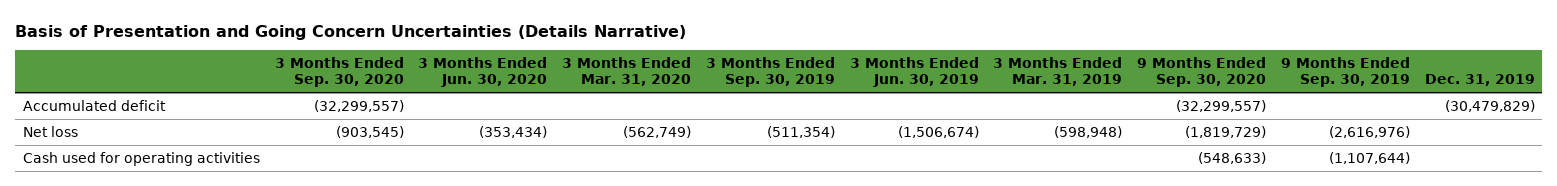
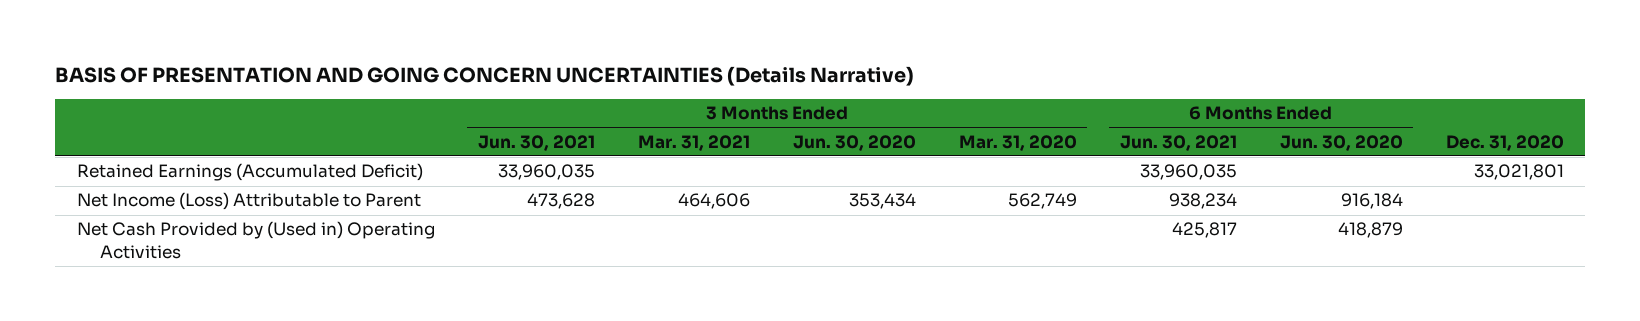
- Basis of Presentation and Going Concern Uncertainties (Details Narrative)
+ BASIS OF PRESENTATION AND GOING CONCERN UNCERTAINTIES (Details Narrative)
- | 3 Months Ended Sep. 30, 2020 | 3 Months Ended Jun. 30, 2020 | 3 Months Ended Mar. 31, 2020 | 3 Months Ended Sep. 30, 2019 | 3 Months Ended Jun. 30, 2019 | 3 Months Ended Mar. 31, 2019 | 9 Months Ended Sep. 30, 2020 | 9 Months Ended Sep. 30, 2019 | Dec. 31, 2019
+ | 3 Months Ended Jun. 30, 2021 | 3 Months Ended Mar. 31, 2021 | 3 Months Ended Jun. 30, 2020 | 3 Months Ended Mar. 31, 2020 | 6 Months Ended Jun. 30, 2021 | 6 Months Ended Jun. 30, 2020 | Dec. 31, 2020
- Accumulated deficit | (32,299,557) | | | | | | (32,299,557) | | (30,479,829)
- Net loss | (903,545) | (353,434) | (562,749) | (511,354) | (1,506,674) | (598,948) | (1,819,729) | (2,616,976) |
- Cash used for operating activities | | | | | | | (548,633) | (1,107,644) |
+ Retained Earnings (Accumulated Deficit) | 33,960,035 | | | | 33,960,035 | | 33,021,801
+ Net Income (Loss) Attributable to Parent | 473,628 | 464,606 | 353,434 | 562,749 | 938,234 | 916,184 |
+ Net Cash Provided by (Used in) Operating Activities | | | | | 425,817 | 418,879 |

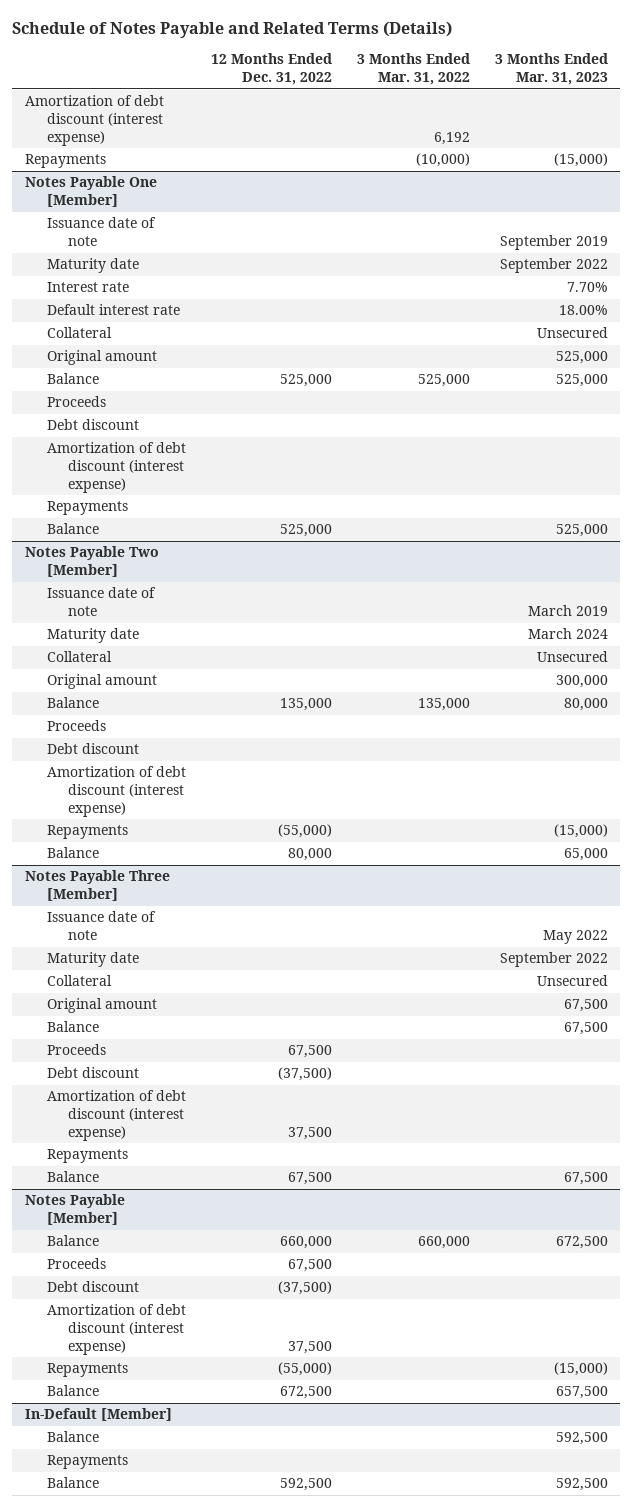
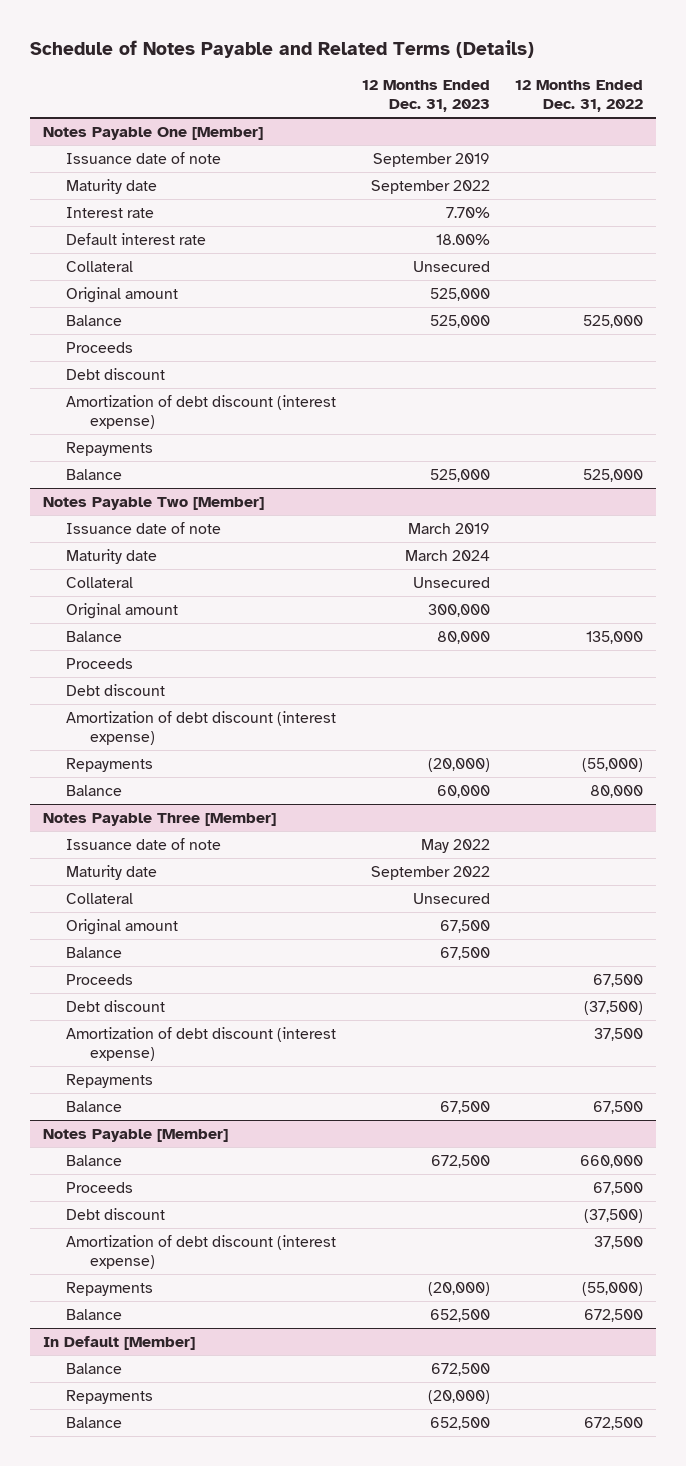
- | 12 Months Ended Dec. 31, 2022 | 3 Months Ended Mar. 31, 2022 | 3 Months Ended Mar. 31, 2023
+ | 12 Months Ended Dec. 31, 2023 | 12 Months Ended Dec. 31, 2022
- Amortization of debt discount (interest expense) | | 6,192 |
- Repayments | | (10,000) | (15,000)
- In-Default [Member]
+ In Default [Member]
- Balance | 592,500 | | 592,500
+ Balance | 652,500 | 672,500

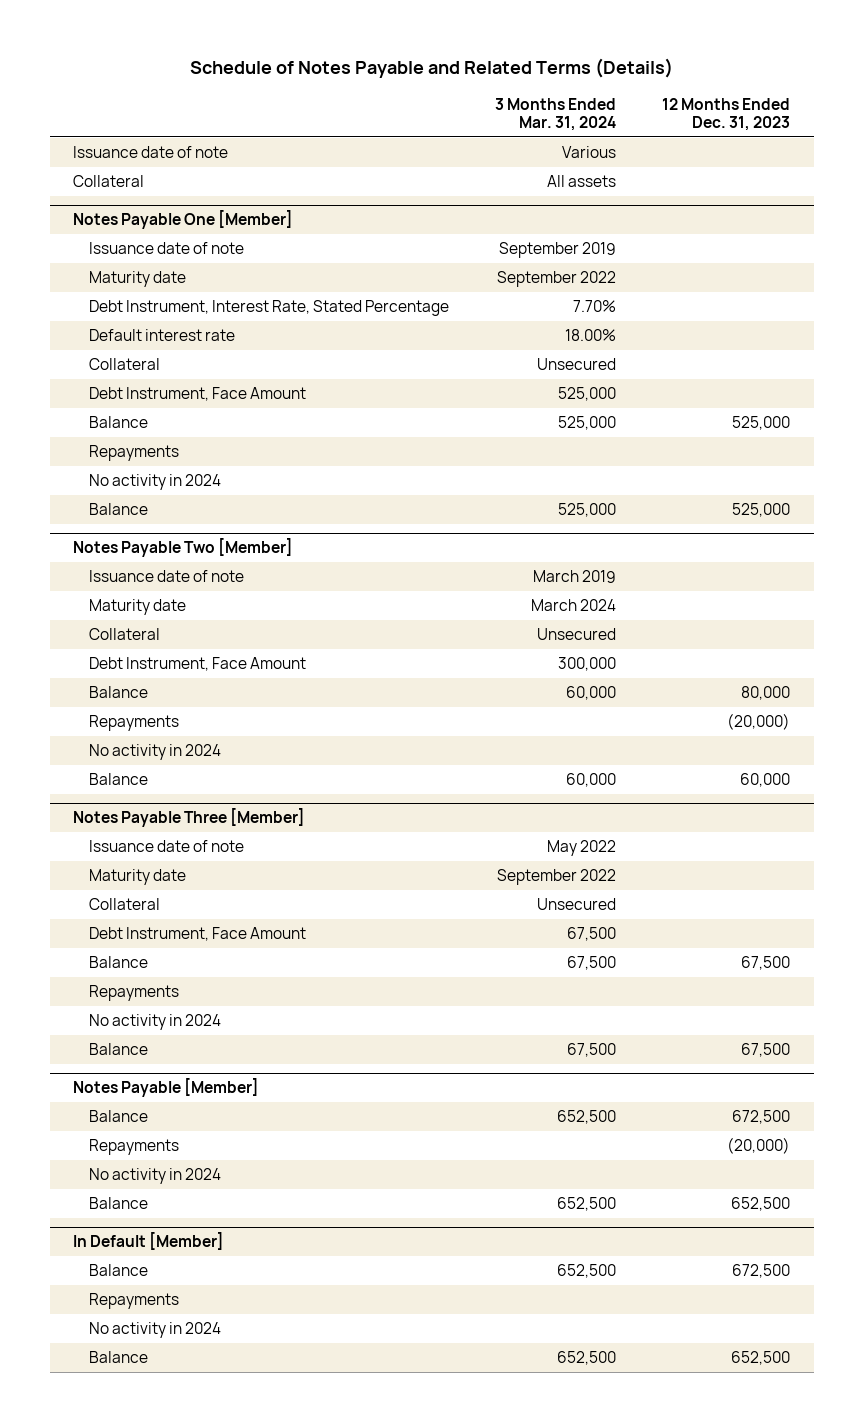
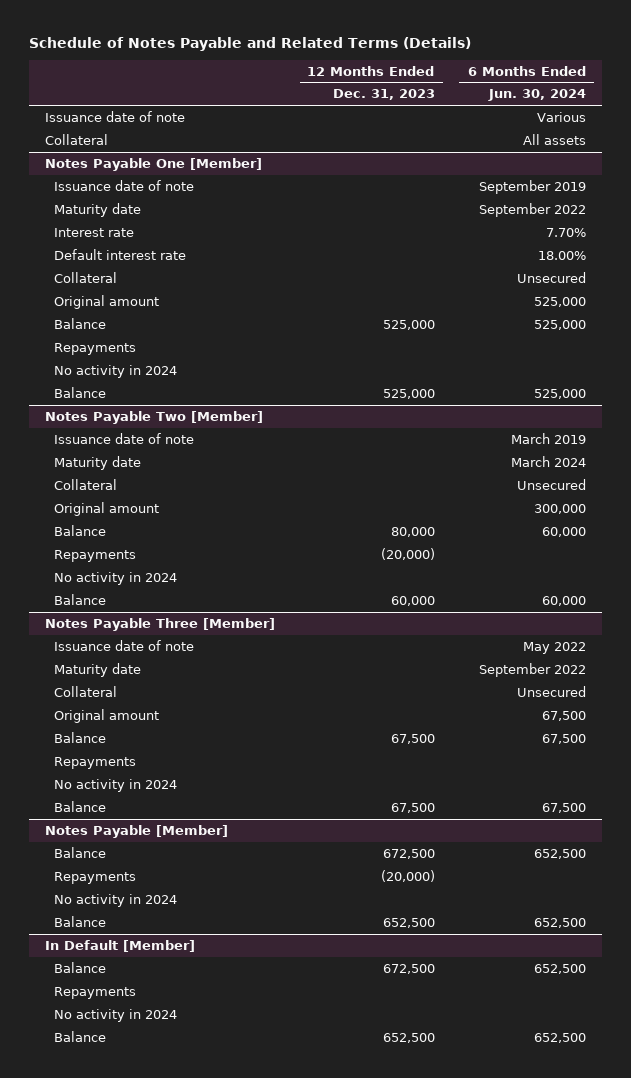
- | 3 Months Ended Mar. 31, 2024 | 12 Months Ended Dec. 31, 2023
+ | 12 Months Ended Dec. 31, 2023 | 6 Months Ended Jun. 30, 2024
@ Notes Payable One [Member]
- Debt Instrument, Interest Rate, Stated Percentage | 7.70% |
+ Interest rate | | 7.70%
- Debt Instrument, Face Amount | 525,000 |
+ Original amount | | 525,000
@ Notes Payable Two [Member]
- Debt Instrument, Face Amount | 300,000 |
+ Original amount | | 300,000
@ Notes Payable Three [Member]
- Debt Instrument, Face Amount | 67,500 |
+ Original amount | | 67,500

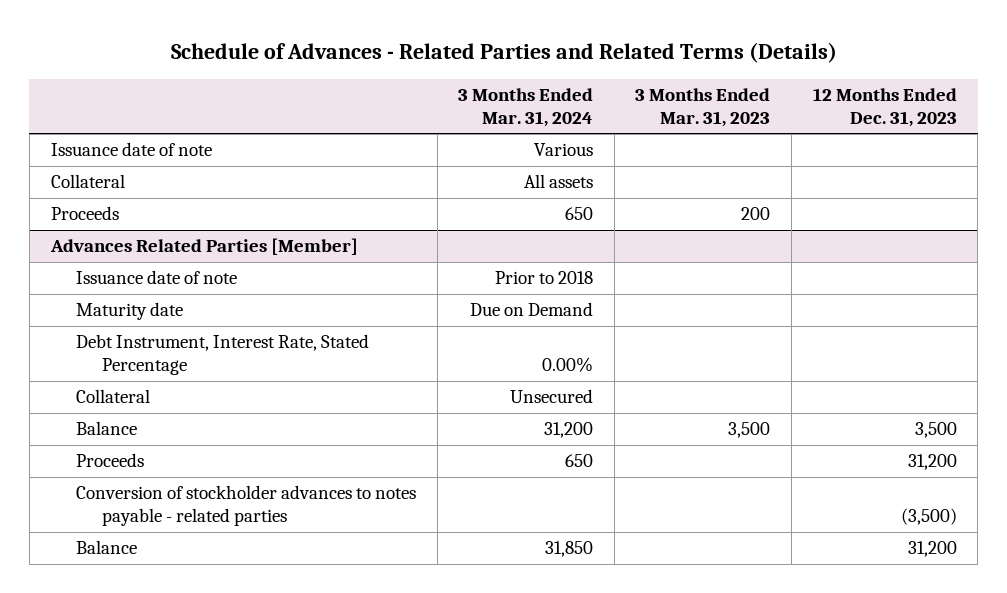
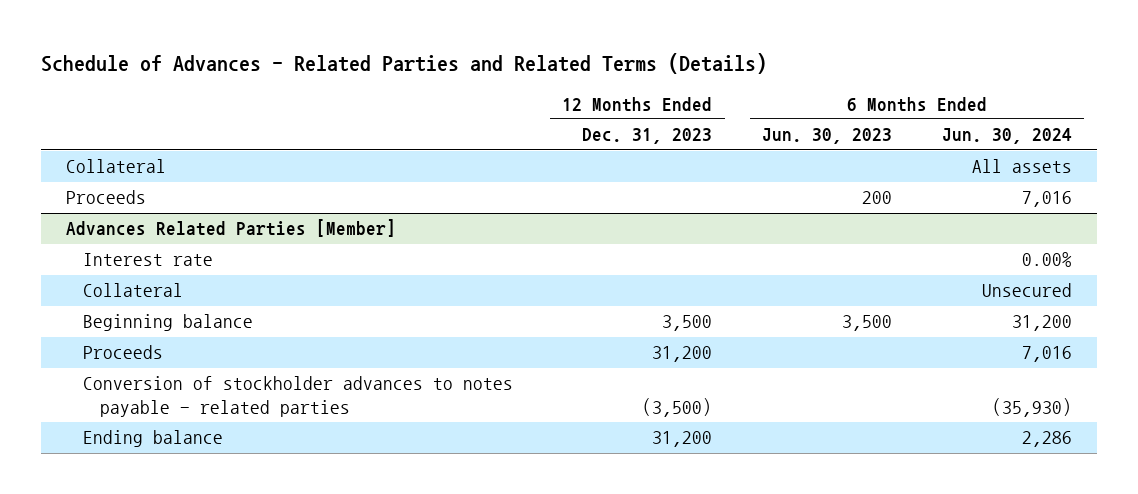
- | 3 Months Ended Mar. 31, 2024 | 3 Months Ended Mar. 31, 2023 | 12 Months Ended Dec. 31, 2023
+ | 12 Months Ended Dec. 31, 2023 | 6 Months Ended Jun. 30, 2023 | 6 Months Ended Jun. 30, 2024
- Issuance date of note | Various | |
@ Advances Related Parties [Member]
- Issuance date of note | Prior to 2018 | |
- Maturity date | Due on Demand | |
- Debt Instrument, Interest Rate, Stated Percentage | 0.00% | |
+ Interest rate | | | 0.00%
- Balance | 31,200 | 3,500 | 3,500
+ Beginning balance | 3,500 | 3,500 | 31,200
- Balance | 31,850 | | 31,200
+ Ending balance | 31,200 | | 2,286

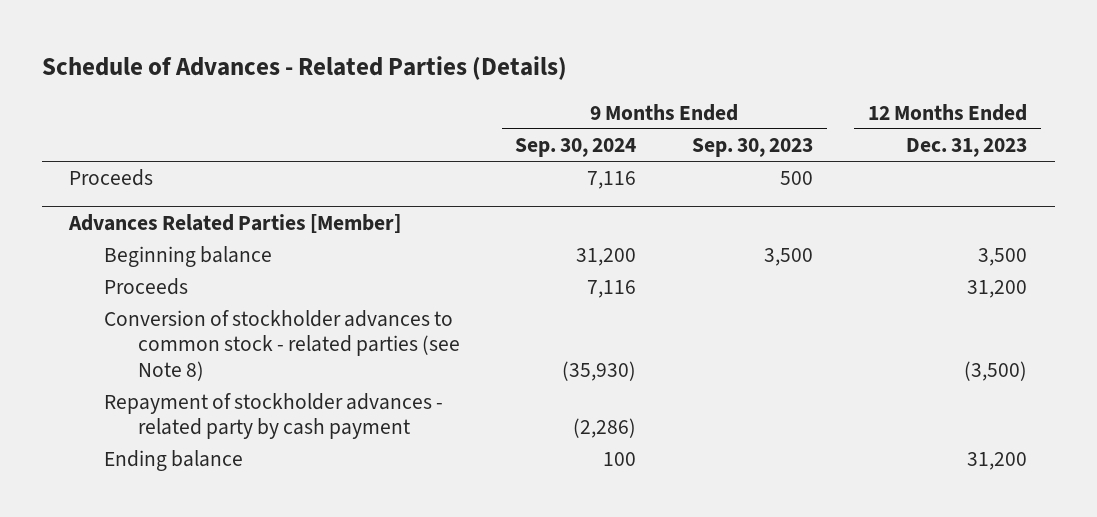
- Schedule of Advances - Related Parties and Related Terms (Details)
+ Schedule of Advances - Related Parties (Details)
- | 12 Months Ended Dec. 31, 2023 | 6 Months Ended Jun. 30, 2023 | 6 Months Ended Jun. 30, 2024
+ | 9 Months Ended Sep. 30, 2024 | 9 Months Ended Sep. 30, 2023 | 12 Months Ended Dec. 31, 2023
- Collateral | | | All assets
@ Advances Related Parties [Member]
- Interest rate | | | 0.00%
- Collateral | | | Unsecured
- Conversion of stockholder advances to notes payable - related parties | (3,500) | | (35,930)
+ Conversion of stockholder advances to common stock - related parties (see Note 8) | (35,930) | | (3,500)
+ Repayment of stockholder advances - related party by cash payment | (2,286) | |

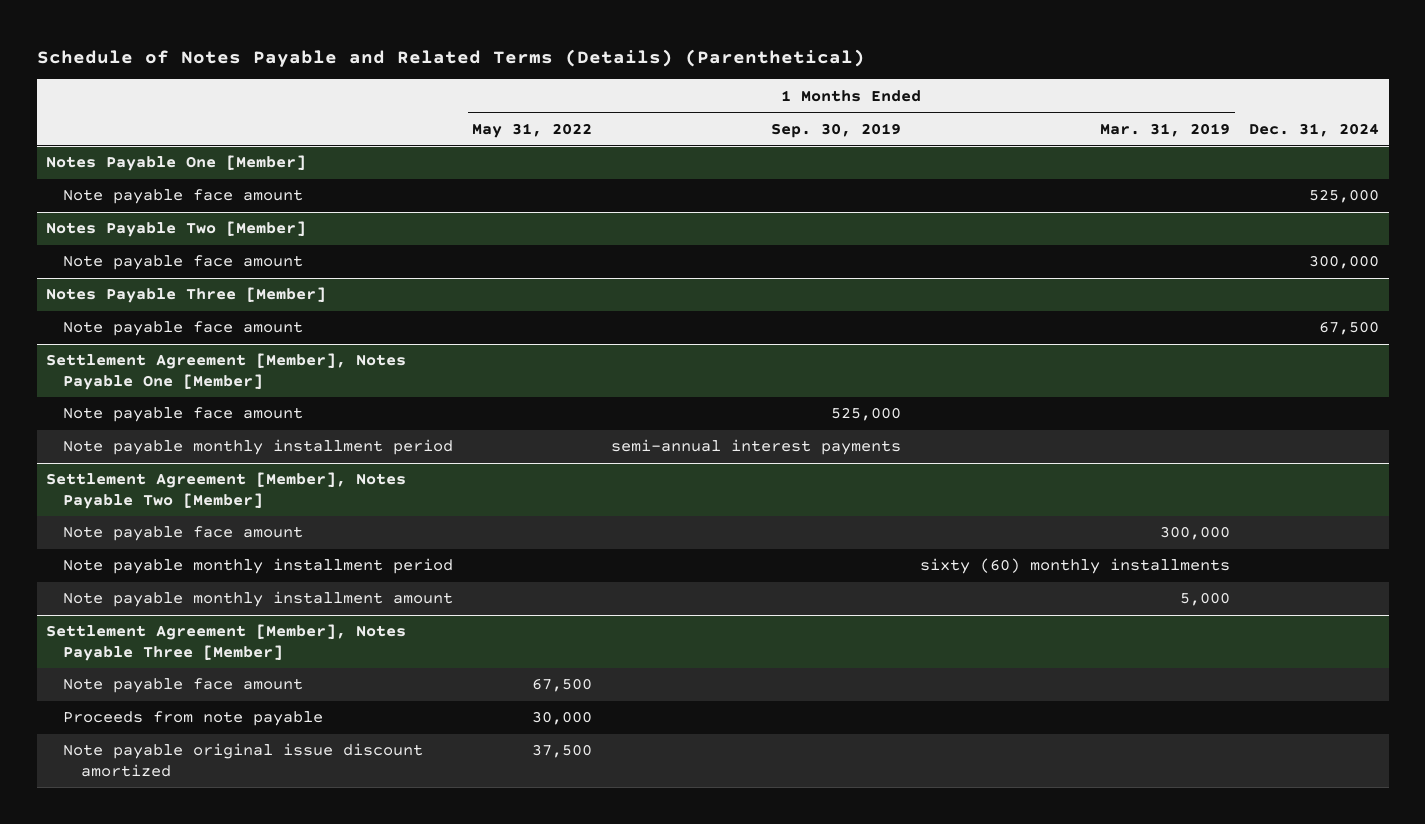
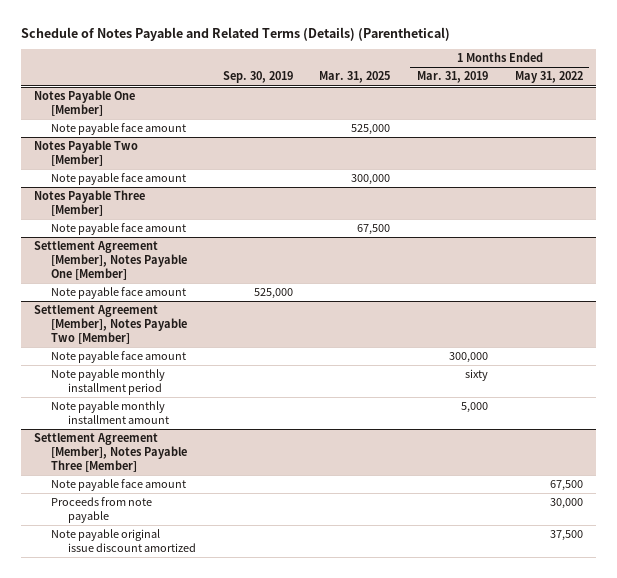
- | 1 Months Ended May 31, 2022 | 1 Months Ended Sep. 30, 2019 | 1 Months Ended Mar. 31, 2019 | Dec. 31, 2024
+ | Sep. 30, 2019 | Mar. 31, 2025 | 1 Months Ended Mar. 31, 2019 | 1 Months Ended May 31, 2022
@ Settlement Agreement [Member], Notes Payable One [Member]
- Note payable monthly installment period | | semi-annual interest payments | |
@ Settlement Agreement [Member], Notes Payable Two [Member]
- Note payable monthly installment period | | | sixty (60) monthly installments |
+ Note payable monthly installment period | | | sixty |

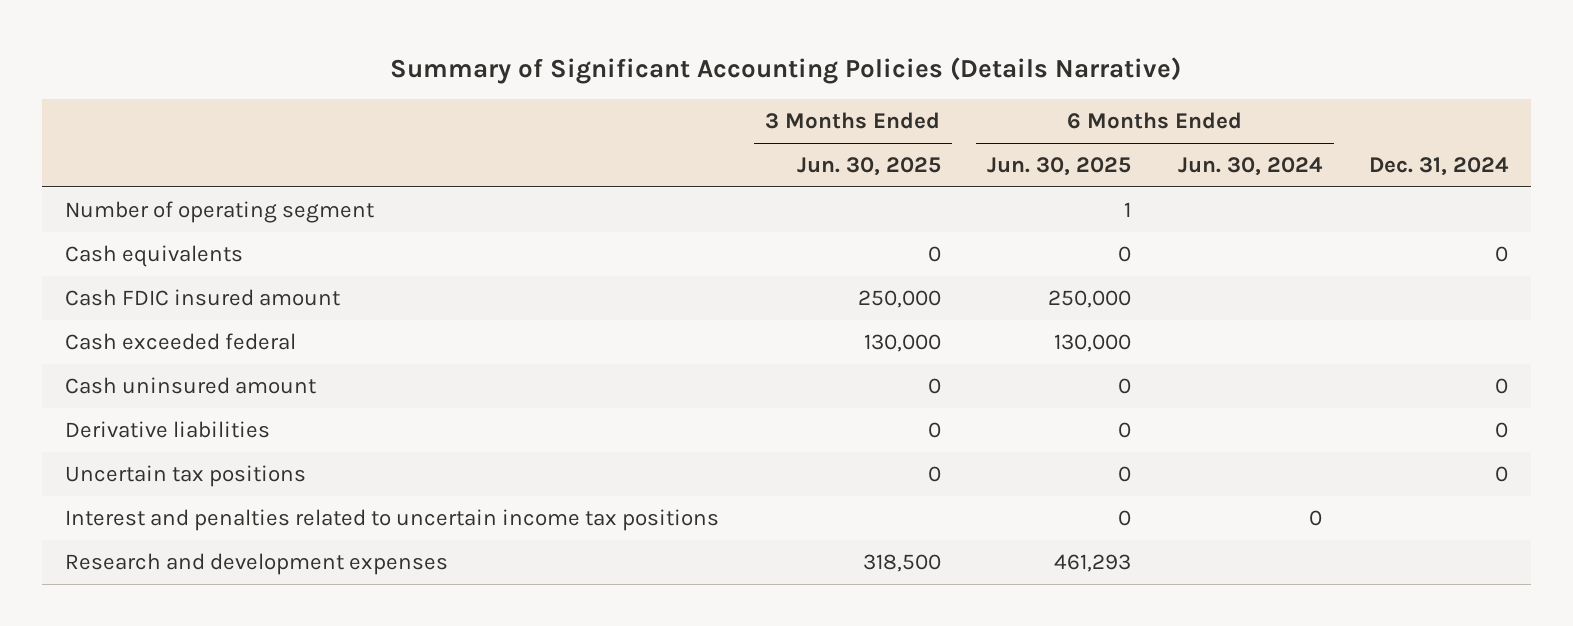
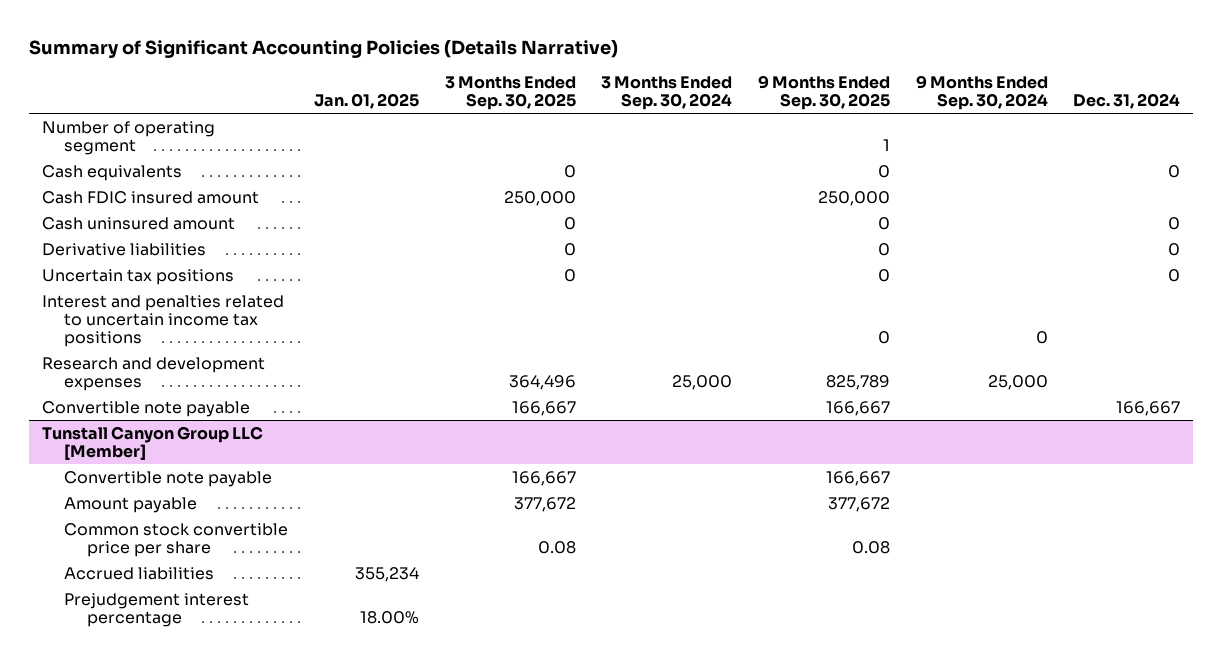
- | 3 Months Ended Jun. 30, 2025 | 6 Months Ended Jun. 30, 2025 | 6 Months Ended Jun. 30, 2024 | Dec. 31, 2024
+ | Jan. 01, 2025 | 3 Months Ended Sep. 30, 2025 | 3 Months Ended Sep. 30, 2024 | 9 Months Ended Sep. 30, 2025 | 9 Months Ended Sep. 30, 2024 | Dec. 31, 2024
- Cash exceeded federal | 130,000 | 130,000 | |
+ Convertible note payable | | 166,667 | | 166,667 | | 166,667
+ Tunstall Canyon Group LLC [Member]
+ Convertible note payable | | 166,667 | | 166,667 | |
+ Amount payable | | 377,672 | | 377,672 | |
+ Common stock convertible price per share | | 0.08 | | 0.08 | |
+ Accrued liabilities | 355,234 | | | | |
+ Prejudgement interest percentage | 18.00% | | | | |

